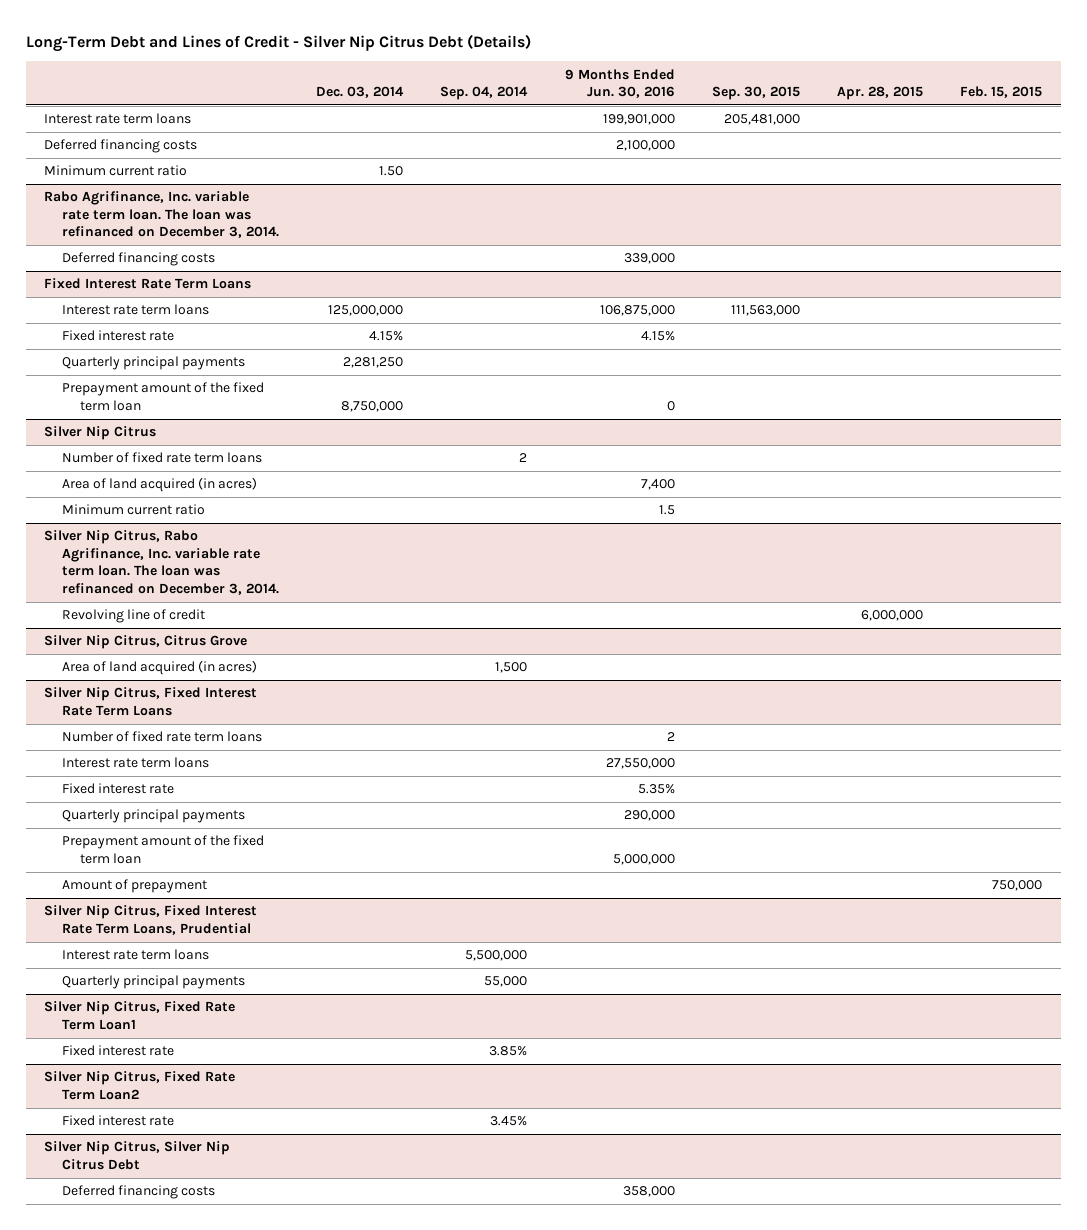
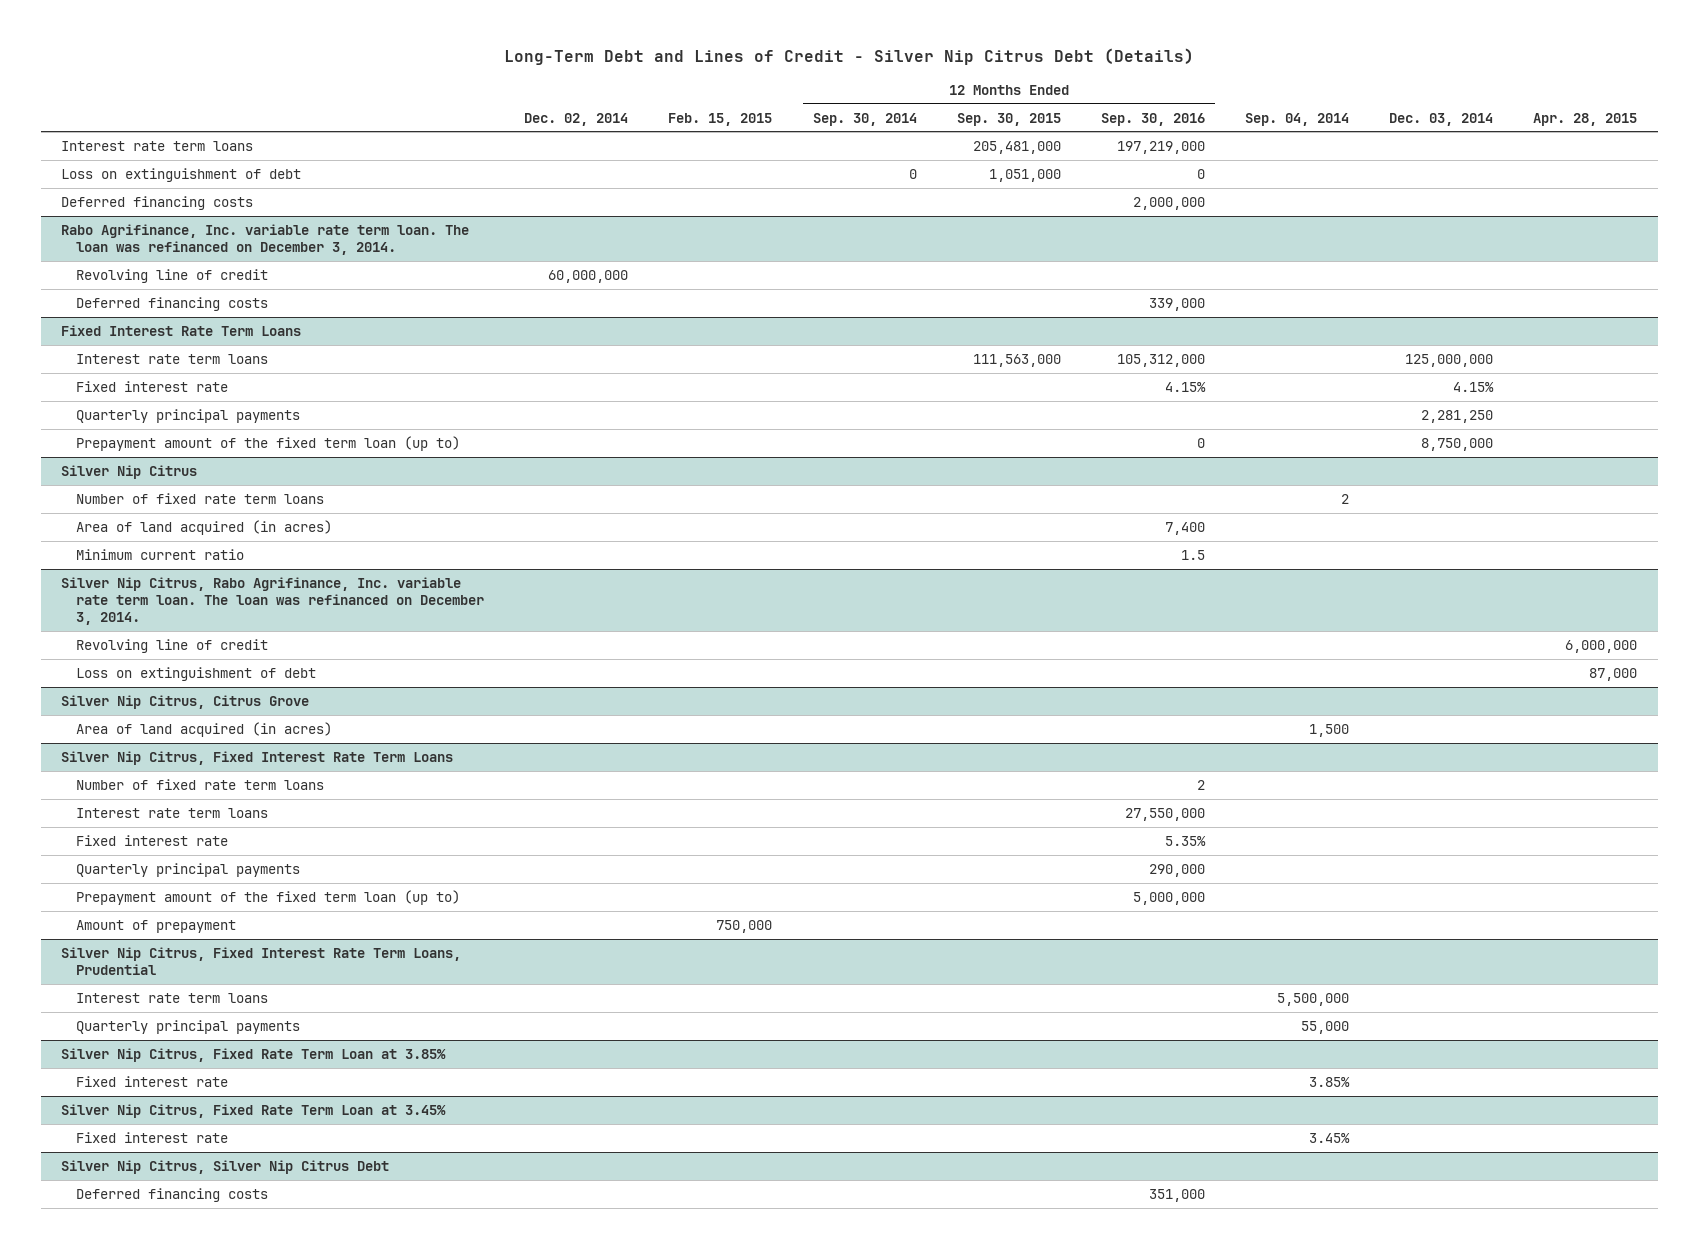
- | Dec. 03, 2014 | Sep. 04, 2014 | 9 Months Ended Jun. 30, 2016 | Sep. 30, 2015 | Apr. 28, 2015 | Feb. 15, 2015
+ | Dec. 02, 2014 | Feb. 15, 2015 | 12 Months Ended Sep. 30, 2014 | 12 Months Ended Sep. 30, 2015 | 12 Months Ended Sep. 30, 2016 | Sep. 04, 2014 | Dec. 03, 2014 | Apr. 28, 2015
+ Loss on extinguishment of debt | | | 0 | 1,051,000 | 0 | | |
- Minimum current ratio | 1.50 | | | | |
@ Rabo Agrifinance, Inc. variable rate term loan. The loan was refinanced on December 3, 2014.
+ Revolving line of credit | 60,000,000 | | | | | | |
@ Fixed Interest Rate Term Loans
- Prepayment amount of the fixed term loan | 8,750,000 | | 0 | | |
+ Prepayment amount of the fixed term loan (up to) | | | | | 0 | | 8,750,000 |
@ Silver Nip Citrus, Rabo Agrifinance, Inc. variable rate term loan. The loan was refinanced on December 3, 2014.
+ Loss on extinguishment of debt | | | | | | | | 87,000
@ Silver Nip Citrus, Fixed Interest Rate Term Loans
- Prepayment amount of the fixed term loan | | | 5,000,000 | | |
+ Prepayment amount of the fixed term loan (up to) | | | | | 5,000,000 | | |
- Silver Nip Citrus, Fixed Rate Term Loan1
+ Silver Nip Citrus, Fixed Rate Term Loan at 3.85%
- Silver Nip Citrus, Fixed Rate Term Loan2
+ Silver Nip Citrus, Fixed Rate Term Loan at 3.45%

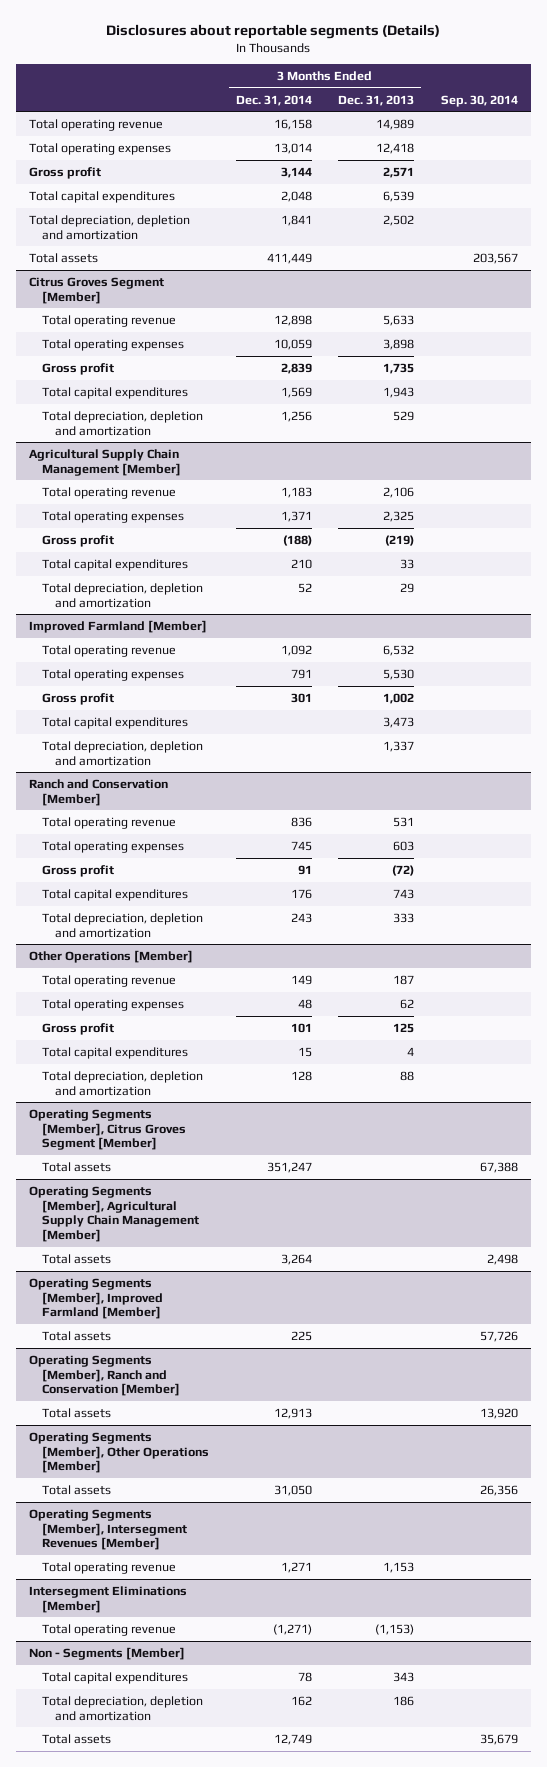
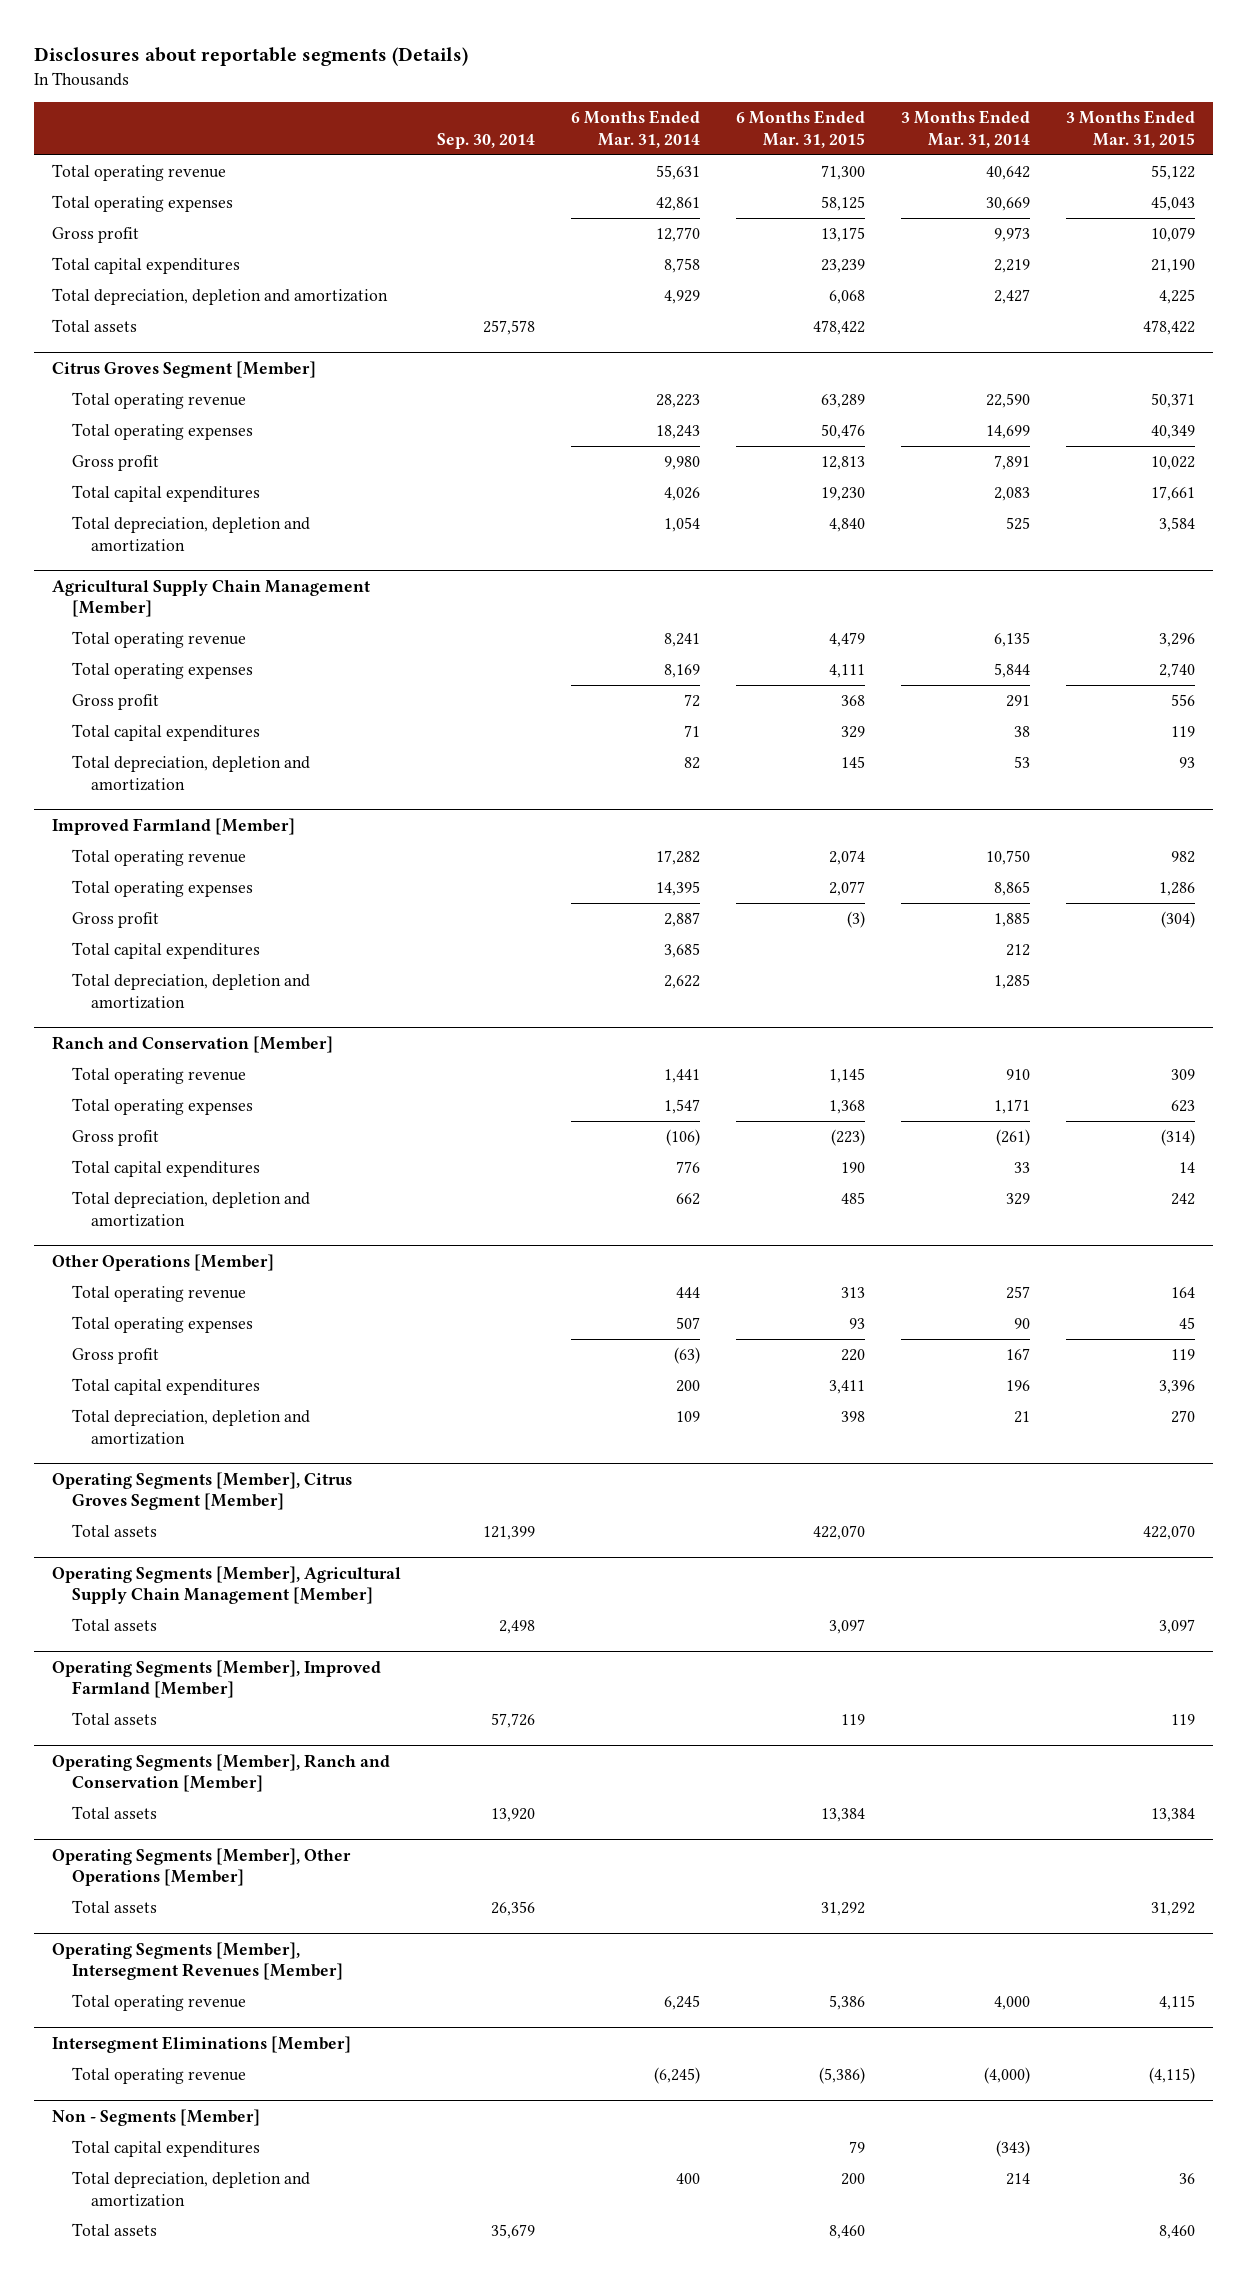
- | 3 Months Ended Dec. 31, 2014 | 3 Months Ended Dec. 31, 2013 | Sep. 30, 2014
+ | Sep. 30, 2014 | 6 Months Ended Mar. 31, 2014 | 6 Months Ended Mar. 31, 2015 | 3 Months Ended Mar. 31, 2014 | 3 Months Ended Mar. 31, 2015
- Total assets | 411,449 | | 203,567
+ Total assets | 257,578 | | 478,422 | | 478,422
@ Operating Segments [Member], Citrus Groves Segment [Member]
- Total assets | 351,247 | | 67,388
+ Total assets | 121,399 | | 422,070 | | 422,070

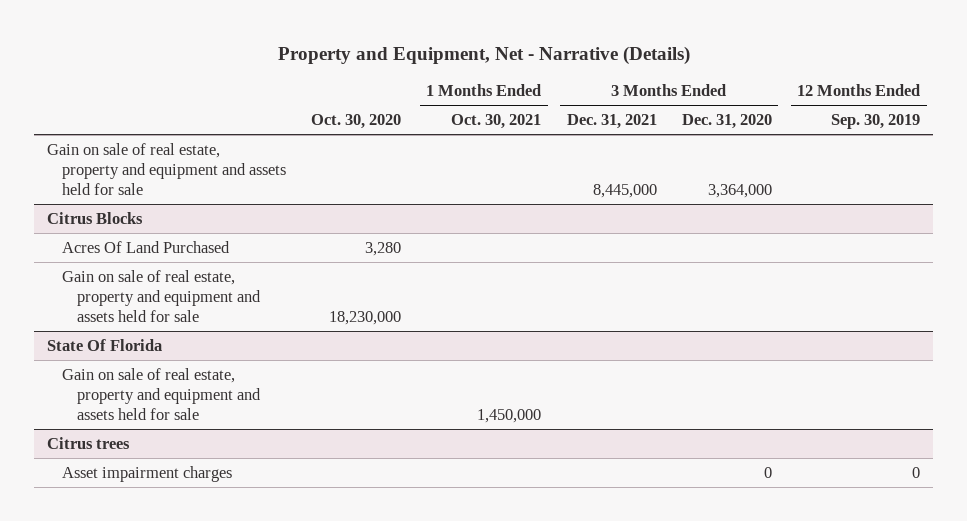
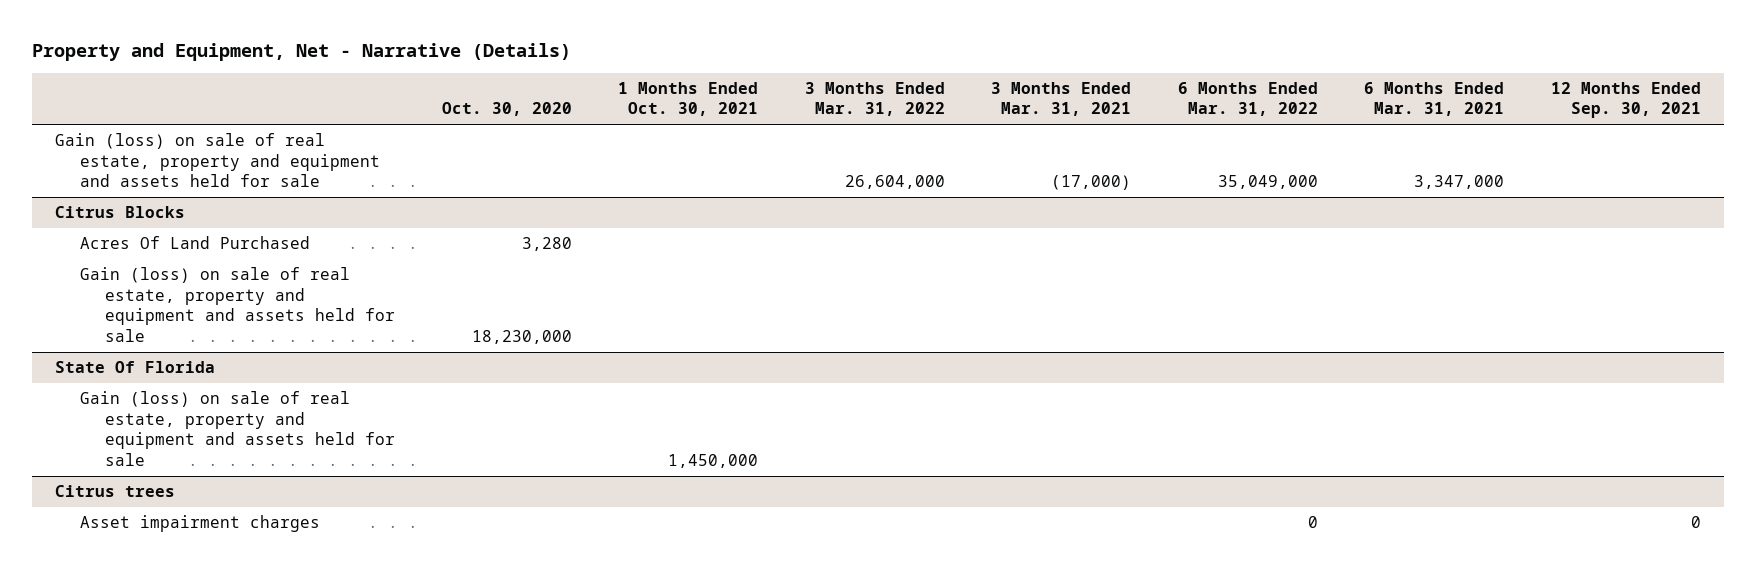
- | Oct. 30, 2020 | 1 Months Ended Oct. 30, 2021 | 3 Months Ended Dec. 31, 2021 | 3 Months Ended Dec. 31, 2020 | 12 Months Ended Sep. 30, 2019
+ | Oct. 30, 2020 | 1 Months Ended Oct. 30, 2021 | 3 Months Ended Mar. 31, 2022 | 3 Months Ended Mar. 31, 2021 | 6 Months Ended Mar. 31, 2022 | 6 Months Ended Mar. 31, 2021 | 12 Months Ended Sep. 30, 2021
- Gain on sale of real estate, property and equipment and assets held for sale | | | 8,445,000 | 3,364,000 |
+ Gain (loss) on sale of real estate, property and equipment and assets held for sale | | | 26,604,000 | (17,000) | 35,049,000 | 3,347,000 |
@ Citrus Blocks
- Gain on sale of real estate, property and equipment and assets held for sale | 18,230,000 | | | |
+ Gain (loss) on sale of real estate, property and equipment and assets held for sale | 18,230,000 | | | | | |
@ State Of Florida
- Gain on sale of real estate, property and equipment and assets held for sale | | 1,450,000 | | |
+ Gain (loss) on sale of real estate, property and equipment and assets held for sale | | 1,450,000 | | | | |

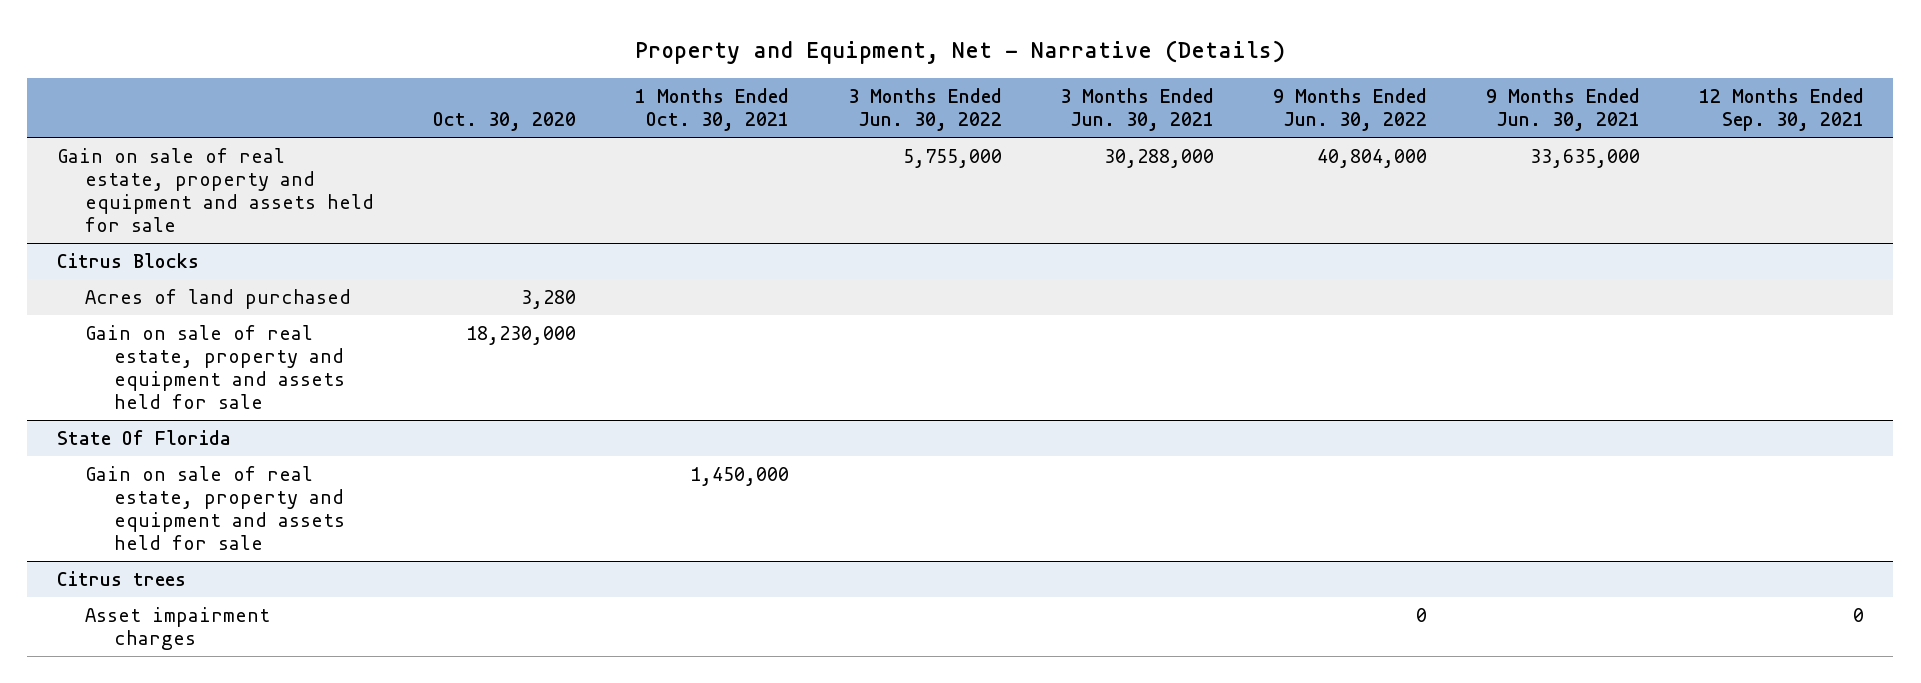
- | Oct. 30, 2020 | 1 Months Ended Oct. 30, 2021 | 3 Months Ended Mar. 31, 2022 | 3 Months Ended Mar. 31, 2021 | 6 Months Ended Mar. 31, 2022 | 6 Months Ended Mar. 31, 2021 | 12 Months Ended Sep. 30, 2021
+ | Oct. 30, 2020 | 1 Months Ended Oct. 30, 2021 | 3 Months Ended Jun. 30, 2022 | 3 Months Ended Jun. 30, 2021 | 9 Months Ended Jun. 30, 2022 | 9 Months Ended Jun. 30, 2021 | 12 Months Ended Sep. 30, 2021
- Gain (loss) on sale of real estate, property and equipment and assets held for sale | | | 26,604,000 | (17,000) | 35,049,000 | 3,347,000 |
+ Gain on sale of real estate, property and equipment and assets held for sale | | | 5,755,000 | 30,288,000 | 40,804,000 | 33,635,000 |
@ Citrus Blocks
- Acres Of Land Purchased | 3,280 | | | | | |
- Gain (loss) on sale of real estate, property and equipment and assets held for sale | 18,230,000 | | | | | |
+ Acres of land purchased | 3,280 | | | | | |
+ Gain on sale of real estate, property and equipment and assets held for sale | 18,230,000 | | | | | |
@ State Of Florida
- Gain (loss) on sale of real estate, property and equipment and assets held for sale | | 1,450,000 | | | | |
+ Gain on sale of real estate, property and equipment and assets held for sale | | 1,450,000 | | | | |

